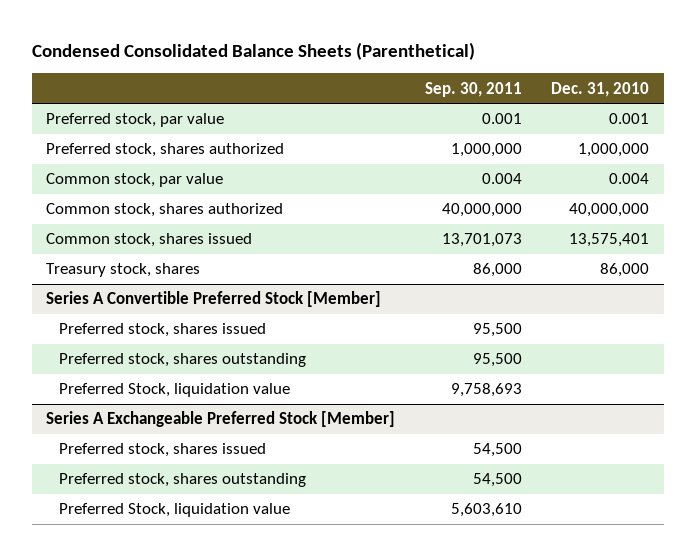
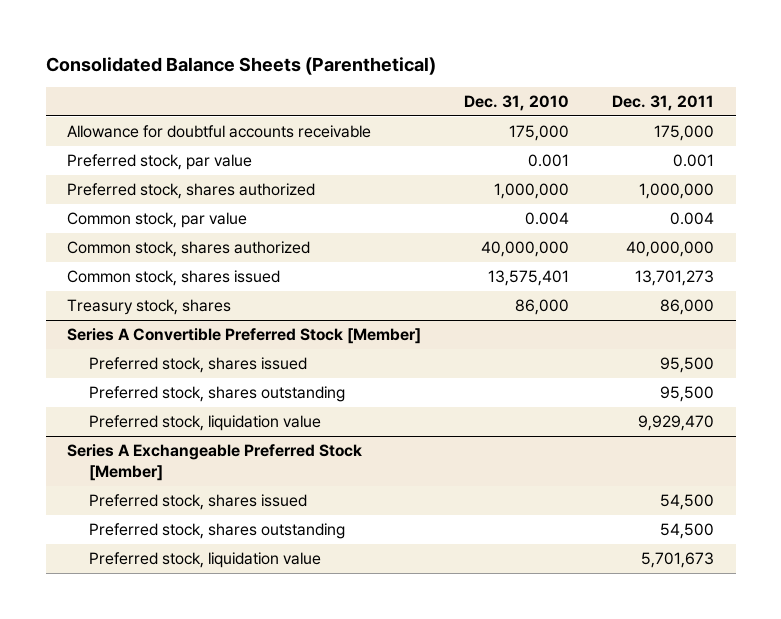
- Condensed Consolidated Balance Sheets (Parenthetical)
+ Consolidated Balance Sheets (Parenthetical)
- | Sep. 30, 2011 | Dec. 31, 2010
+ | Dec. 31, 2010 | Dec. 31, 2011
+ Allowance for doubtful accounts receivable | 175,000 | 175,000
@ Series A Convertible Preferred Stock [Member]
- Preferred Stock, liquidation value | 9,758,693 |
+ Preferred stock, liquidation value | | 9,929,470
@ Series A Exchangeable Preferred Stock [Member]
- Preferred Stock, liquidation value | 5,603,610 |
+ Preferred stock, liquidation value | | 5,701,673

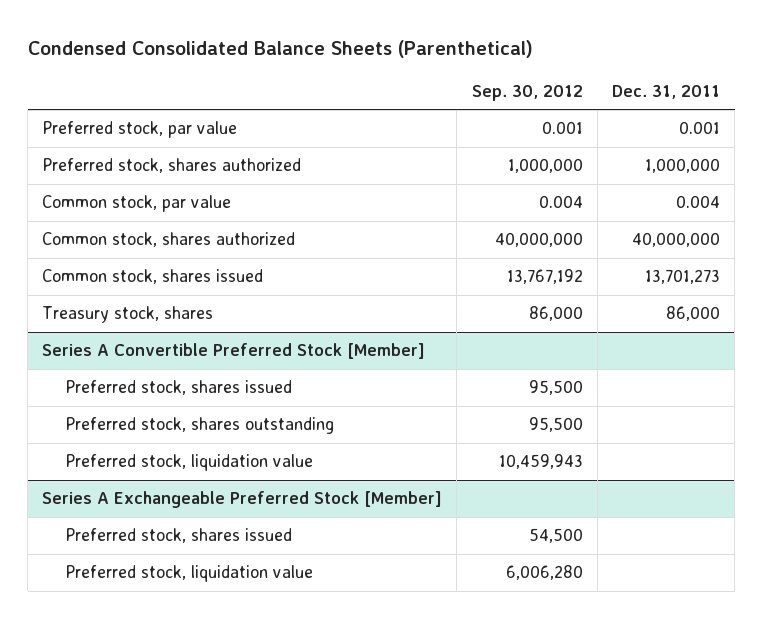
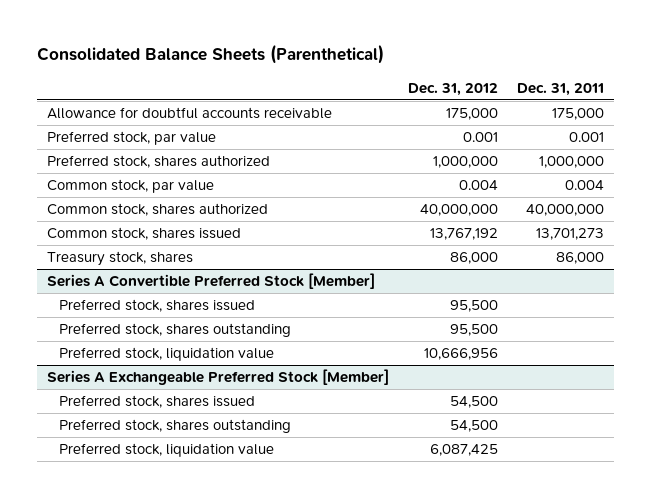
- Condensed Consolidated Balance Sheets (Parenthetical)
+ Consolidated Balance Sheets (Parenthetical)
- | Sep. 30, 2012 | Dec. 31, 2011
+ | Dec. 31, 2012 | Dec. 31, 2011
+ Allowance for doubtful accounts receivable | 175,000 | 175,000
@ Series A Exchangeable Preferred Stock [Member]
+ Preferred stock, shares outstanding | 54,500 |

